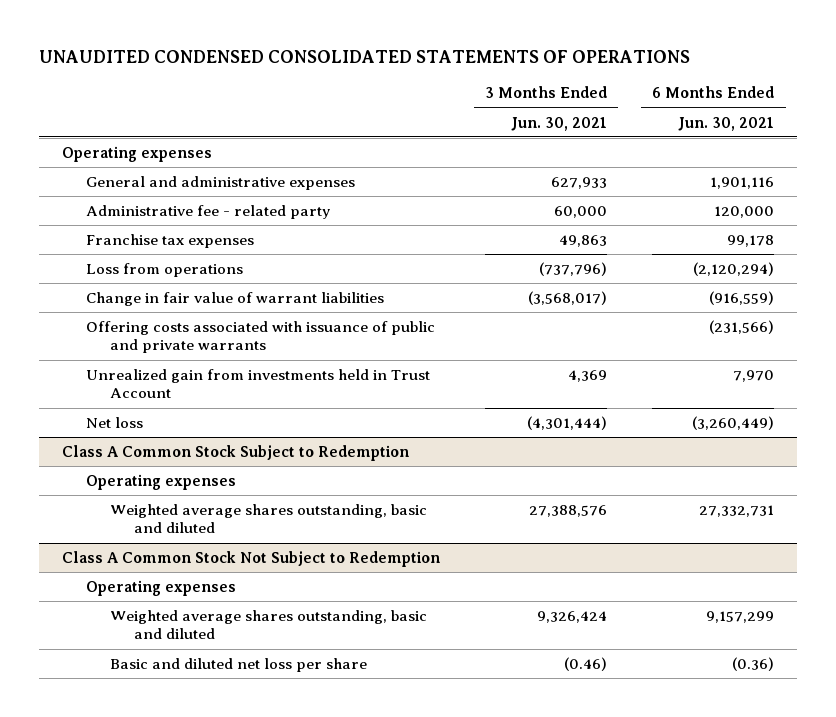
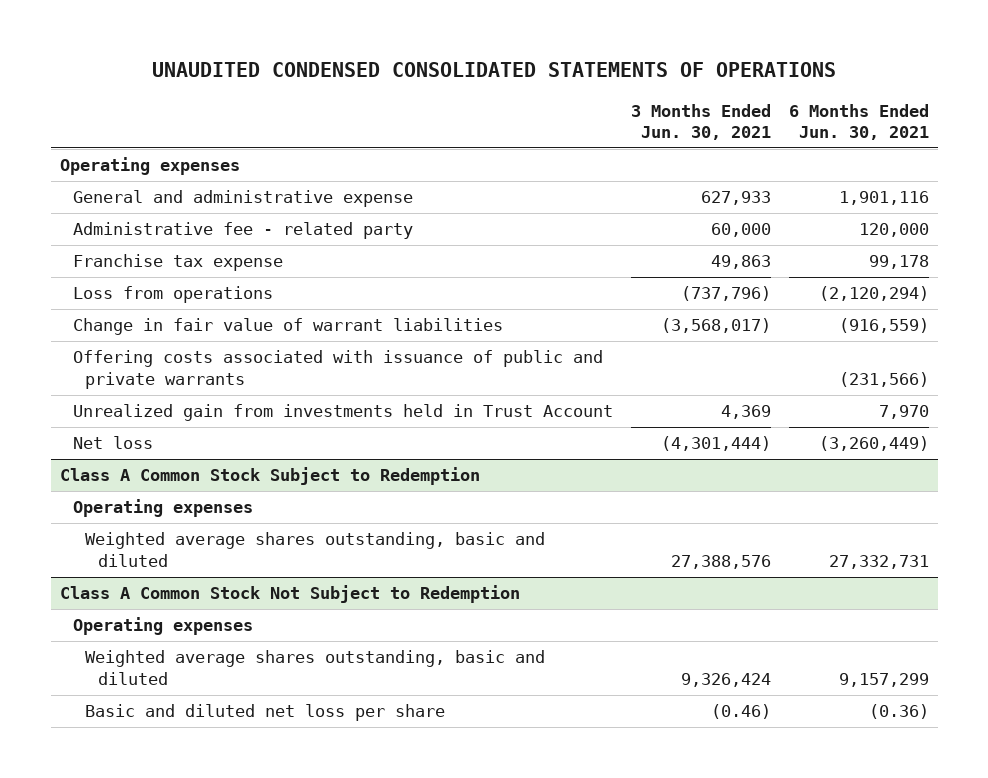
- General and administrative expenses | 627,933 | 1,901,116
+ General and administrative expense | 627,933 | 1,901,116
- Franchise tax expenses | 49,863 | 99,178
+ Franchise tax expense | 49,863 | 99,178

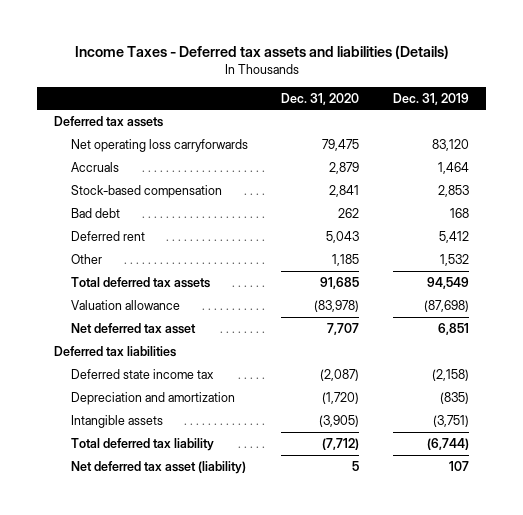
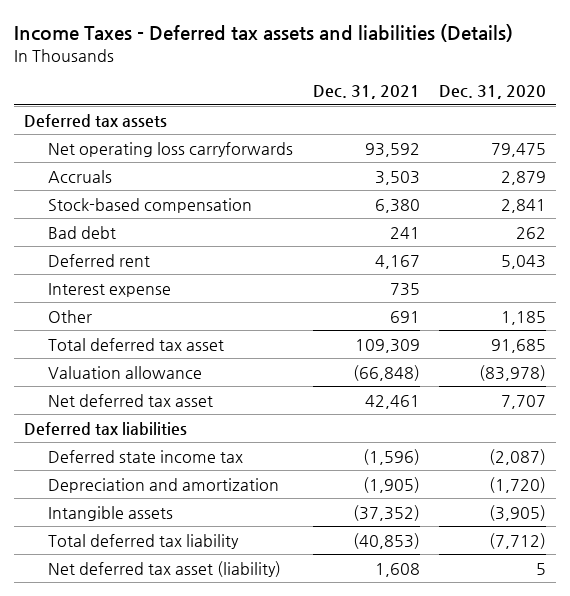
- | Dec. 31, 2020 | Dec. 31, 2019
+ | Dec. 31, 2021 | Dec. 31, 2020
+ Interest expense | 735 |
- Total deferred tax assets | 91,685 | 94,549
+ Total deferred tax asset | 109,309 | 91,685

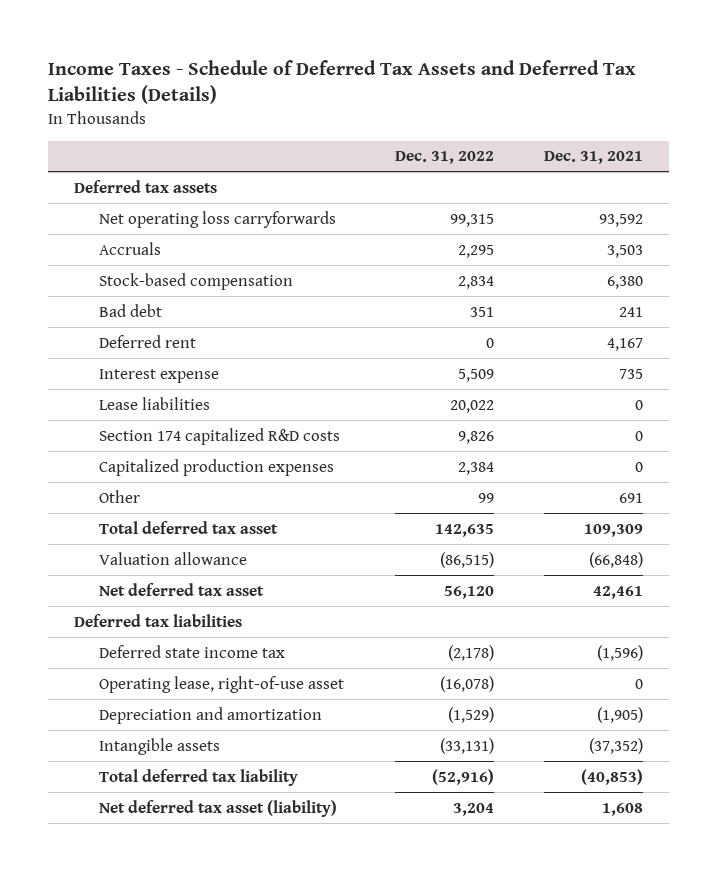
- Income Taxes - Deferred tax assets and liabilities (Details)
+ Income Taxes - Schedule of Deferred Tax Assets and Deferred Tax Liabilities (Details)
- | Dec. 31, 2021 | Dec. 31, 2020
+ | Dec. 31, 2022 | Dec. 31, 2021
+ Lease liabilities | 20,022 | 0
+ Section 174 capitalized R&D costs | 9,826 | 0
+ Capitalized production expenses | 2,384 | 0
+ Operating lease, right-of-use asset | (16,078) | 0

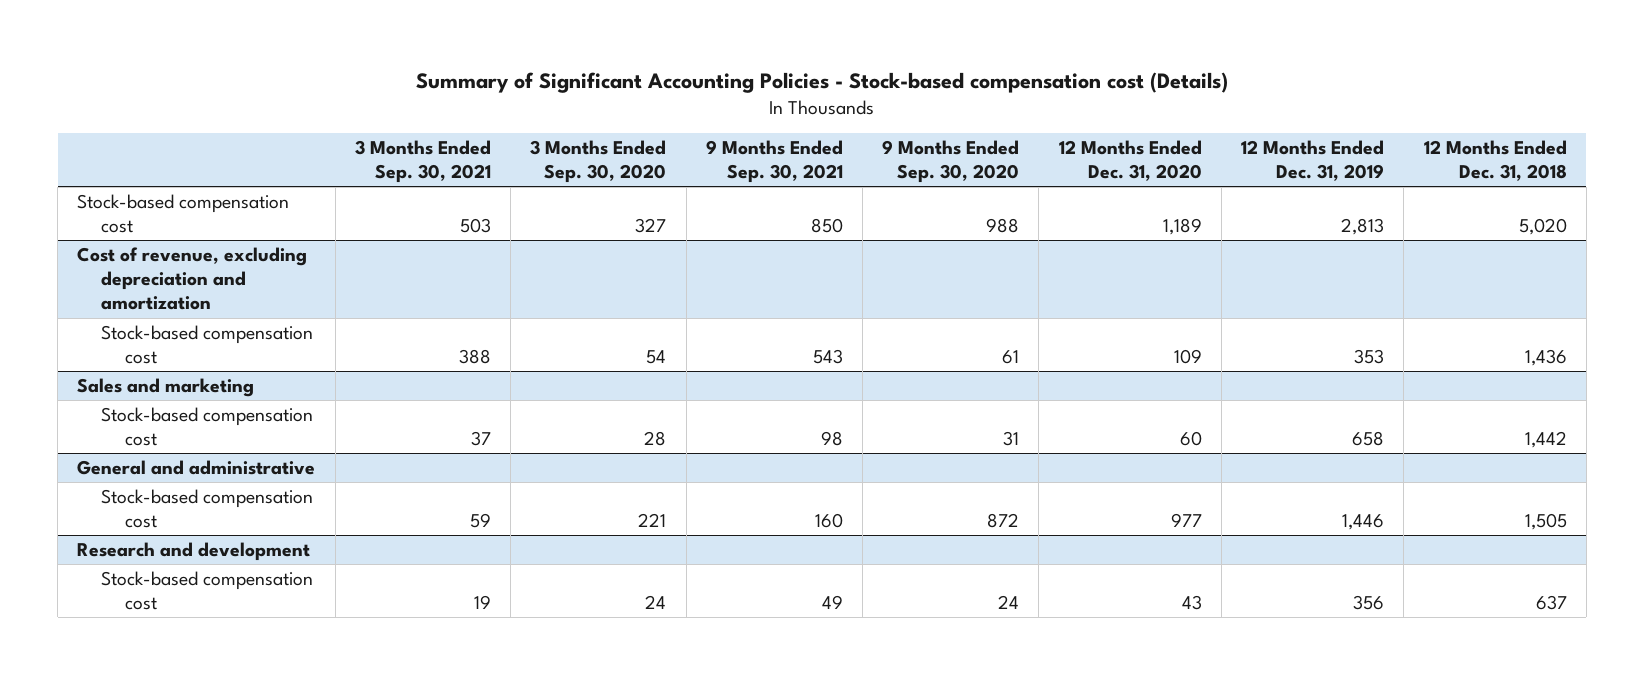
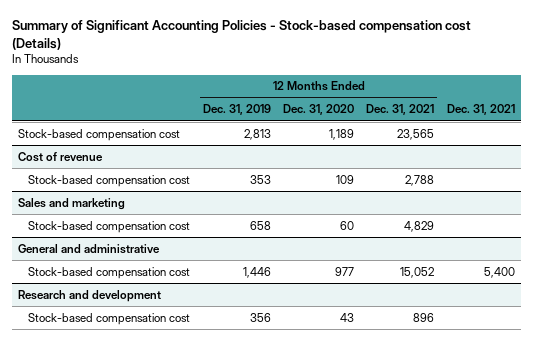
- | 3 Months Ended Sep. 30, 2021 | 3 Months Ended Sep. 30, 2020 | 9 Months Ended Sep. 30, 2021 | 9 Months Ended Sep. 30, 2020 | 12 Months Ended Dec. 31, 2020 | 12 Months Ended Dec. 31, 2019 | 12 Months Ended Dec. 31, 2018
+ | 12 Months Ended Dec. 31, 2019 | 12 Months Ended Dec. 31, 2020 | 12 Months Ended Dec. 31, 2021 | Dec. 31, 2021
- Cost of revenue, excluding depreciation and amortization
+ Cost of revenue

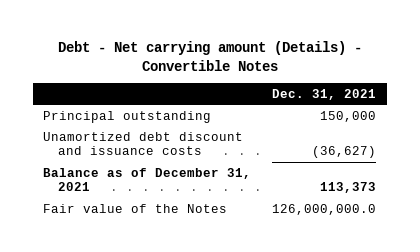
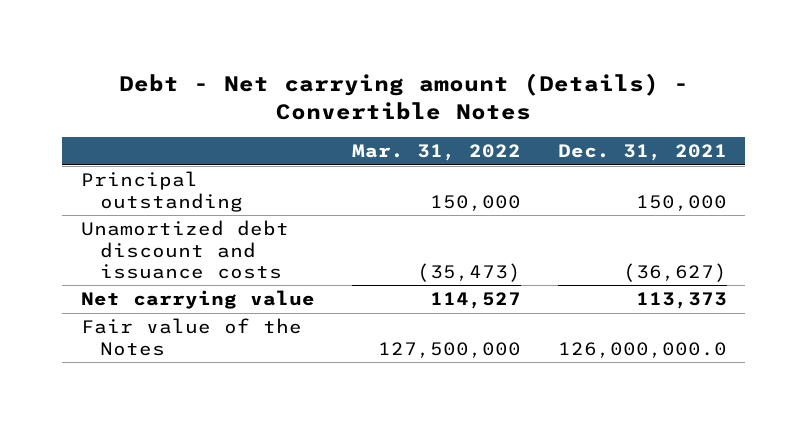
- | Dec. 31, 2021
+ | Mar. 31, 2022 | Dec. 31, 2021
- Balance as of December 31, 2021 | 113,373
+ Net carrying value | 114,527 | 113,373

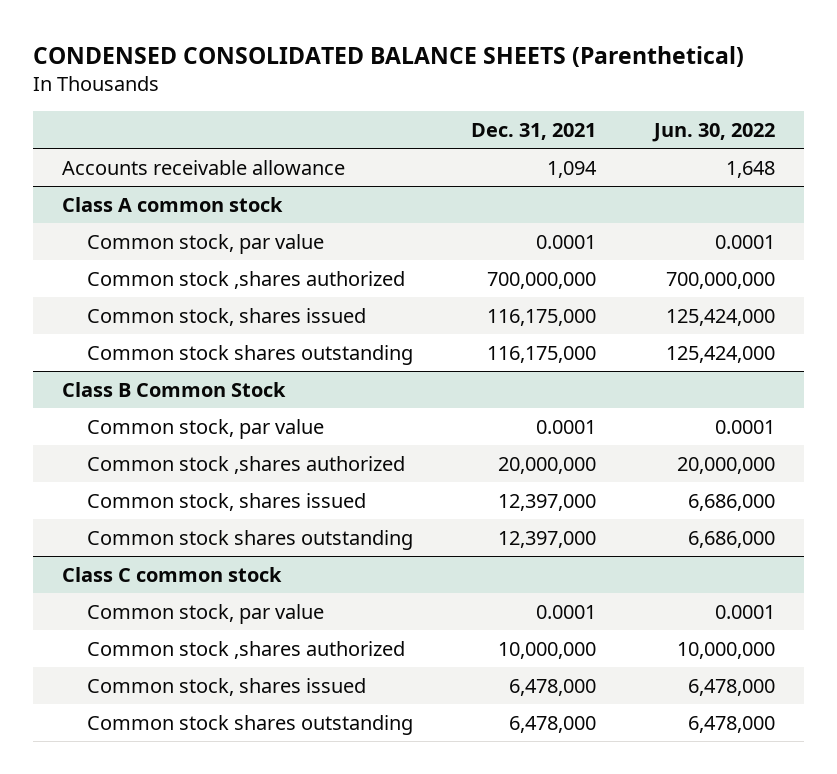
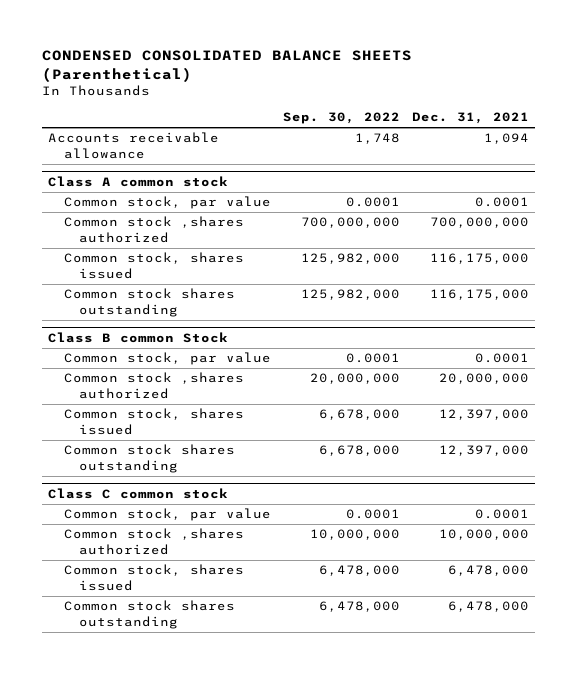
- | Dec. 31, 2021 | Jun. 30, 2022
+ | Sep. 30, 2022 | Dec. 31, 2021
- Class B Common Stock
+ Class B common Stock

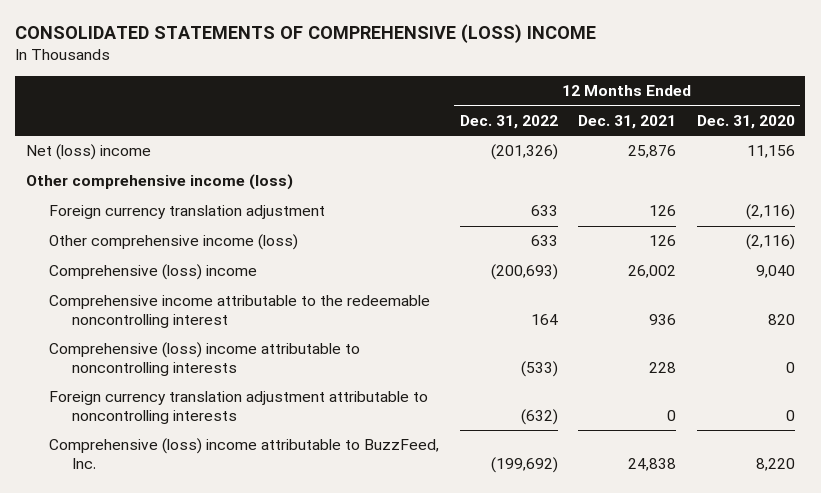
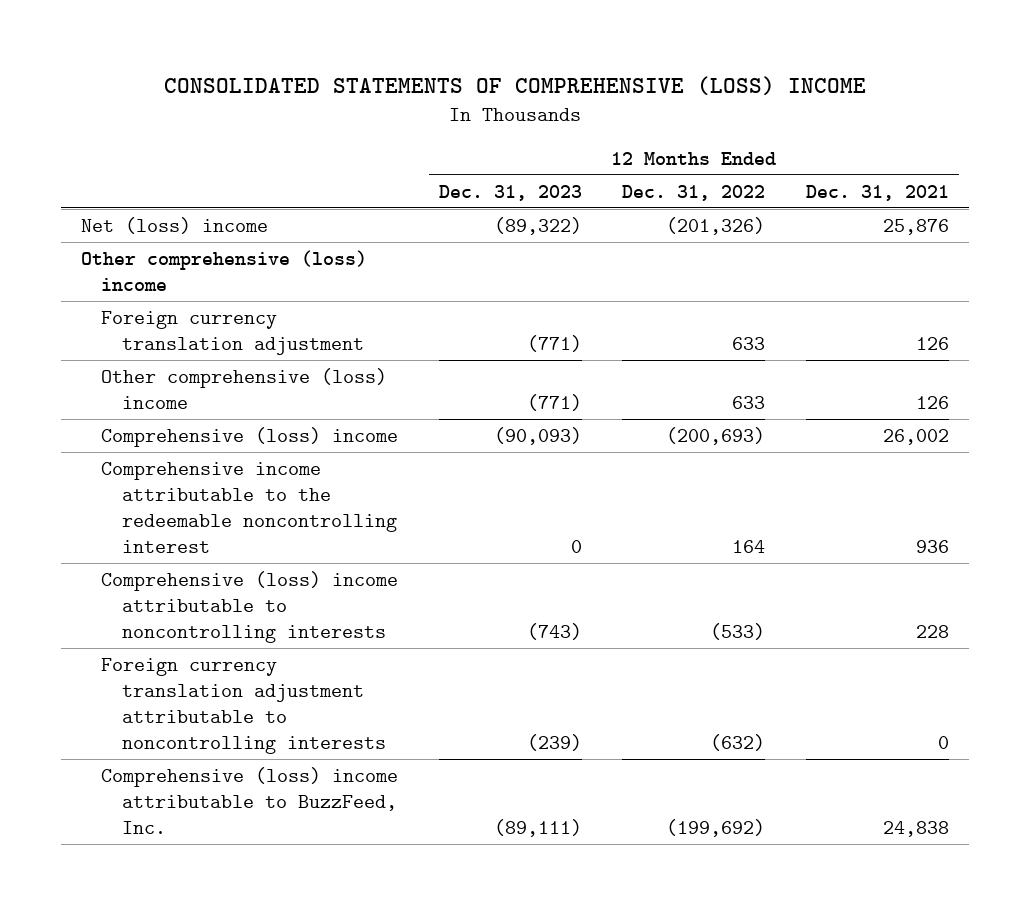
- | 12 Months Ended Dec. 31, 2022 | 12 Months Ended Dec. 31, 2021 | 12 Months Ended Dec. 31, 2020
+ | 12 Months Ended Dec. 31, 2023 | 12 Months Ended Dec. 31, 2022 | 12 Months Ended Dec. 31, 2021
- Other comprehensive income (loss)
+ Other comprehensive (loss) income
- Other comprehensive income (loss) | 633 | 126 | (2,116)
+ Other comprehensive (loss) income | (771) | 633 | 126

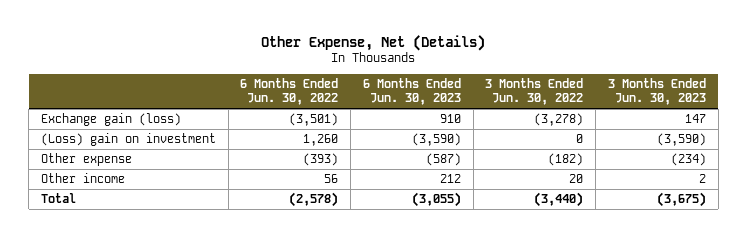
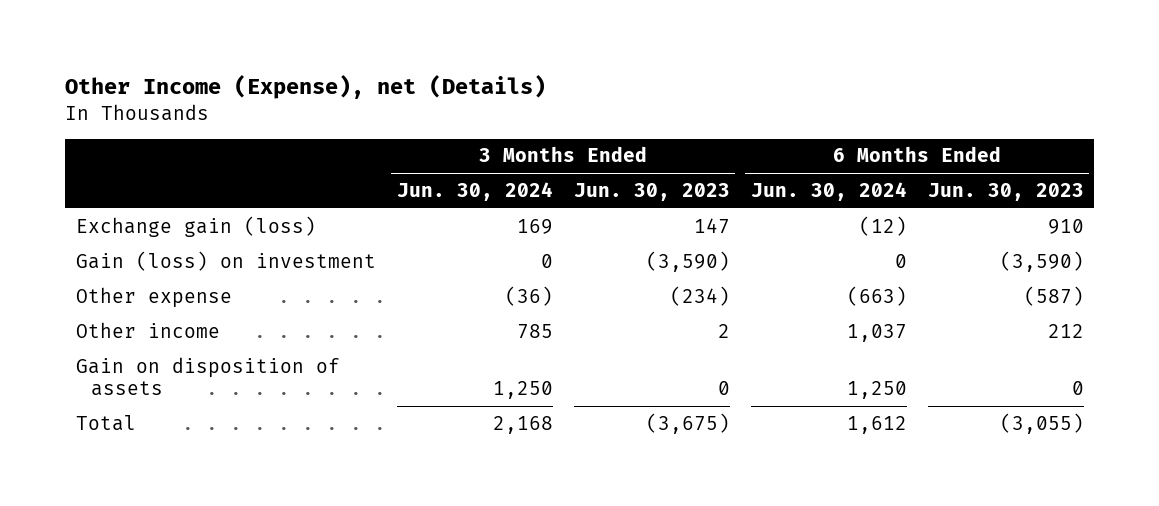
- Other Expense, Net (Details)
+ Other Income (Expense), net (Details)
- | 6 Months Ended Jun. 30, 2022 | 6 Months Ended Jun. 30, 2023 | 3 Months Ended Jun. 30, 2022 | 3 Months Ended Jun. 30, 2023
+ | 3 Months Ended Jun. 30, 2024 | 3 Months Ended Jun. 30, 2023 | 6 Months Ended Jun. 30, 2024 | 6 Months Ended Jun. 30, 2023
- (Loss) gain on investment | 1,260 | (3,590) | 0 | (3,590)
+ Gain (loss) on investment | 0 | (3,590) | 0 | (3,590)
+ Gain on disposition of assets | 1,250 | 0 | 1,250 | 0

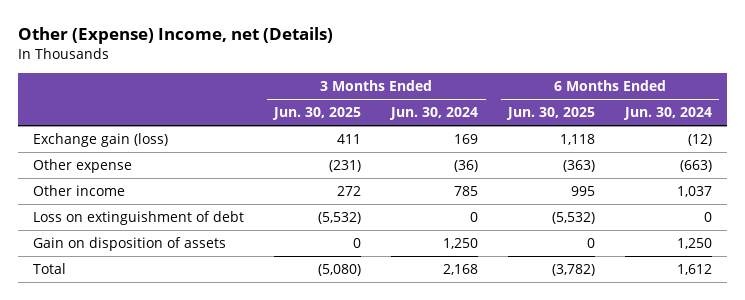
- Other Income (Expense), net (Details)
+ Other (Expense) Income, net (Details)
- | 3 Months Ended Jun. 30, 2024 | 3 Months Ended Jun. 30, 2023 | 6 Months Ended Jun. 30, 2024 | 6 Months Ended Jun. 30, 2023
+ | 3 Months Ended Jun. 30, 2025 | 3 Months Ended Jun. 30, 2024 | 6 Months Ended Jun. 30, 2025 | 6 Months Ended Jun. 30, 2024
- Gain (loss) on investment | 0 | (3,590) | 0 | (3,590)
+ Loss on extinguishment of debt | (5,532) | 0 | (5,532) | 0

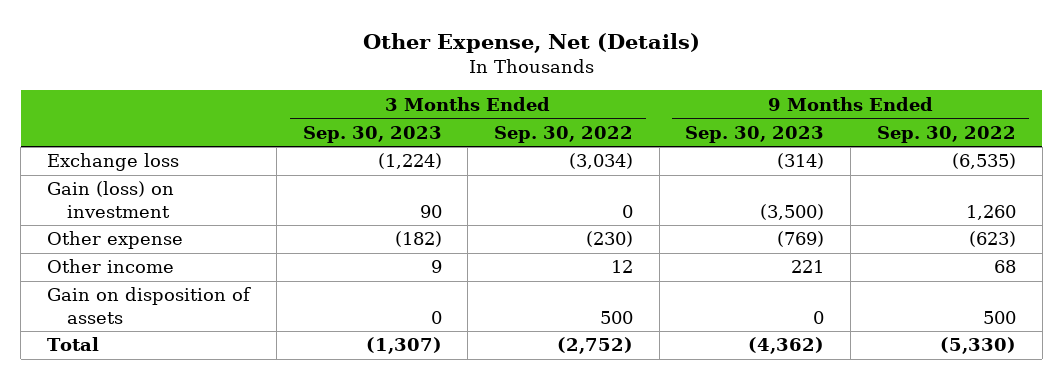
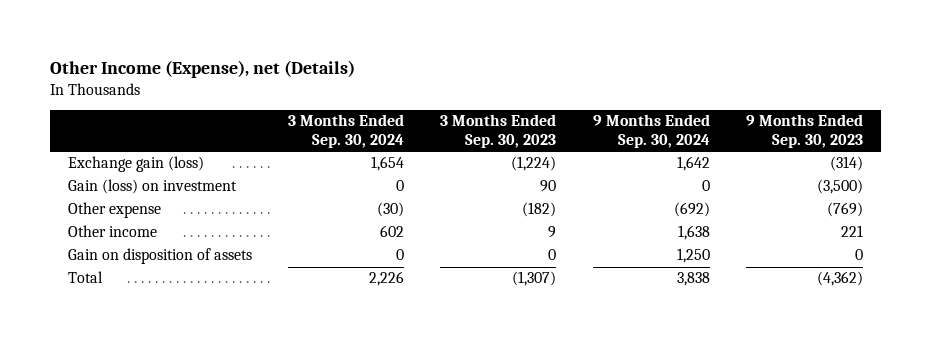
- Other Expense, Net (Details)
+ Other Income (Expense), net (Details)
- | 3 Months Ended Sep. 30, 2023 | 3 Months Ended Sep. 30, 2022 | 9 Months Ended Sep. 30, 2023 | 9 Months Ended Sep. 30, 2022
+ | 3 Months Ended Sep. 30, 2024 | 3 Months Ended Sep. 30, 2023 | 9 Months Ended Sep. 30, 2024 | 9 Months Ended Sep. 30, 2023
- Exchange loss | (1,224) | (3,034) | (314) | (6,535)
+ Exchange gain (loss) | 1,654 | (1,224) | 1,642 | (314)

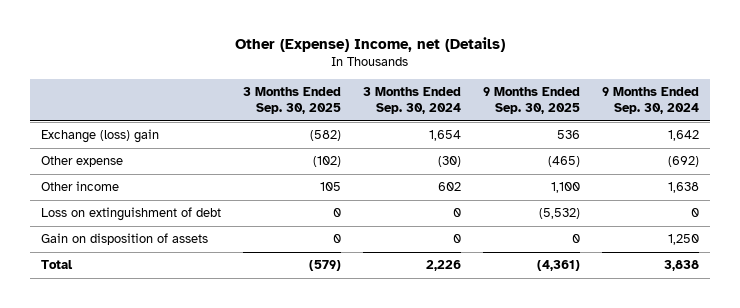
- Other Income (Expense), net (Details)
+ Other (Expense) Income, net (Details)
- | 3 Months Ended Sep. 30, 2024 | 3 Months Ended Sep. 30, 2023 | 9 Months Ended Sep. 30, 2024 | 9 Months Ended Sep. 30, 2023
+ | 3 Months Ended Sep. 30, 2025 | 3 Months Ended Sep. 30, 2024 | 9 Months Ended Sep. 30, 2025 | 9 Months Ended Sep. 30, 2024
- Exchange gain (loss) | 1,654 | (1,224) | 1,642 | (314)
- Gain (loss) on investment | 0 | 90 | 0 | (3,500)
+ Exchange (loss) gain | (582) | 1,654 | 536 | 1,642
+ Loss on extinguishment of debt | 0 | 0 | (5,532) | 0

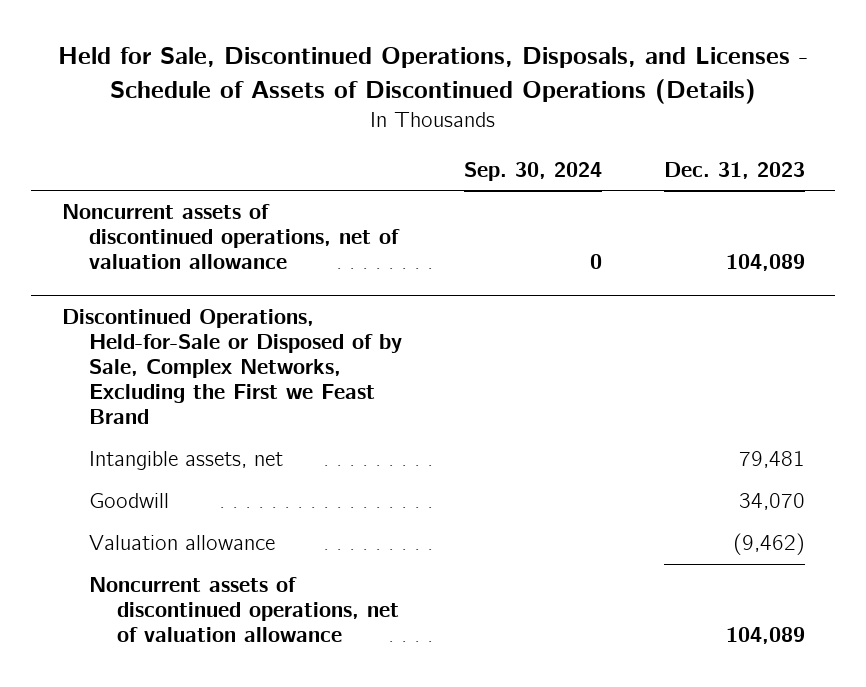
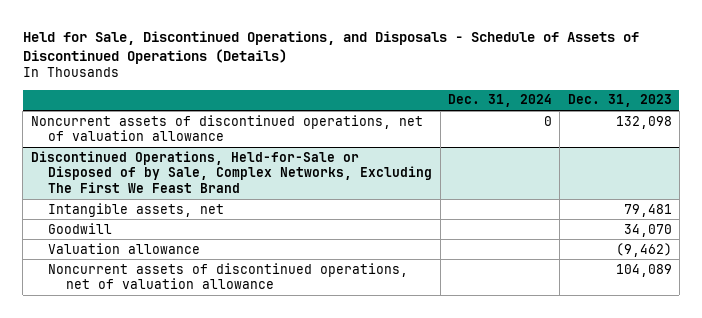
- Held for Sale, Discontinued Operations, Disposals, and Licenses - Schedule of Assets of Discontinued Operations (Details)
+ Held for Sale, Discontinued Operations, and Disposals - Schedule of Assets of Discontinued Operations (Details)
- | Sep. 30, 2024 | Dec. 31, 2023
+ | Dec. 31, 2024 | Dec. 31, 2023
- Noncurrent assets of discontinued operations, net of valuation allowance | 0 | 104,089
- Discontinued Operations, Held-for-Sale or Disposed of by Sale, Complex Networks, Excluding the First we Feast Brand
+ Noncurrent assets of discontinued operations, net of valuation allowance | 0 | 132,098
+ Discontinued Operations, Held-for-Sale or Disposed of by Sale, Complex Networks, Excluding The First We Feast Brand

